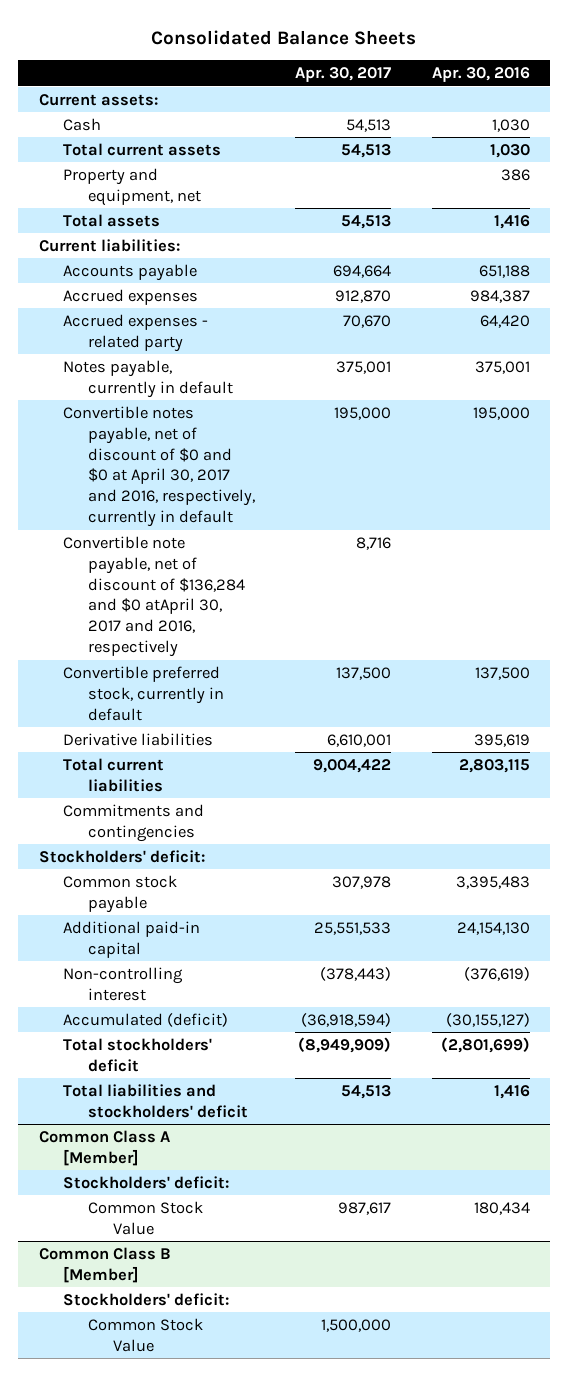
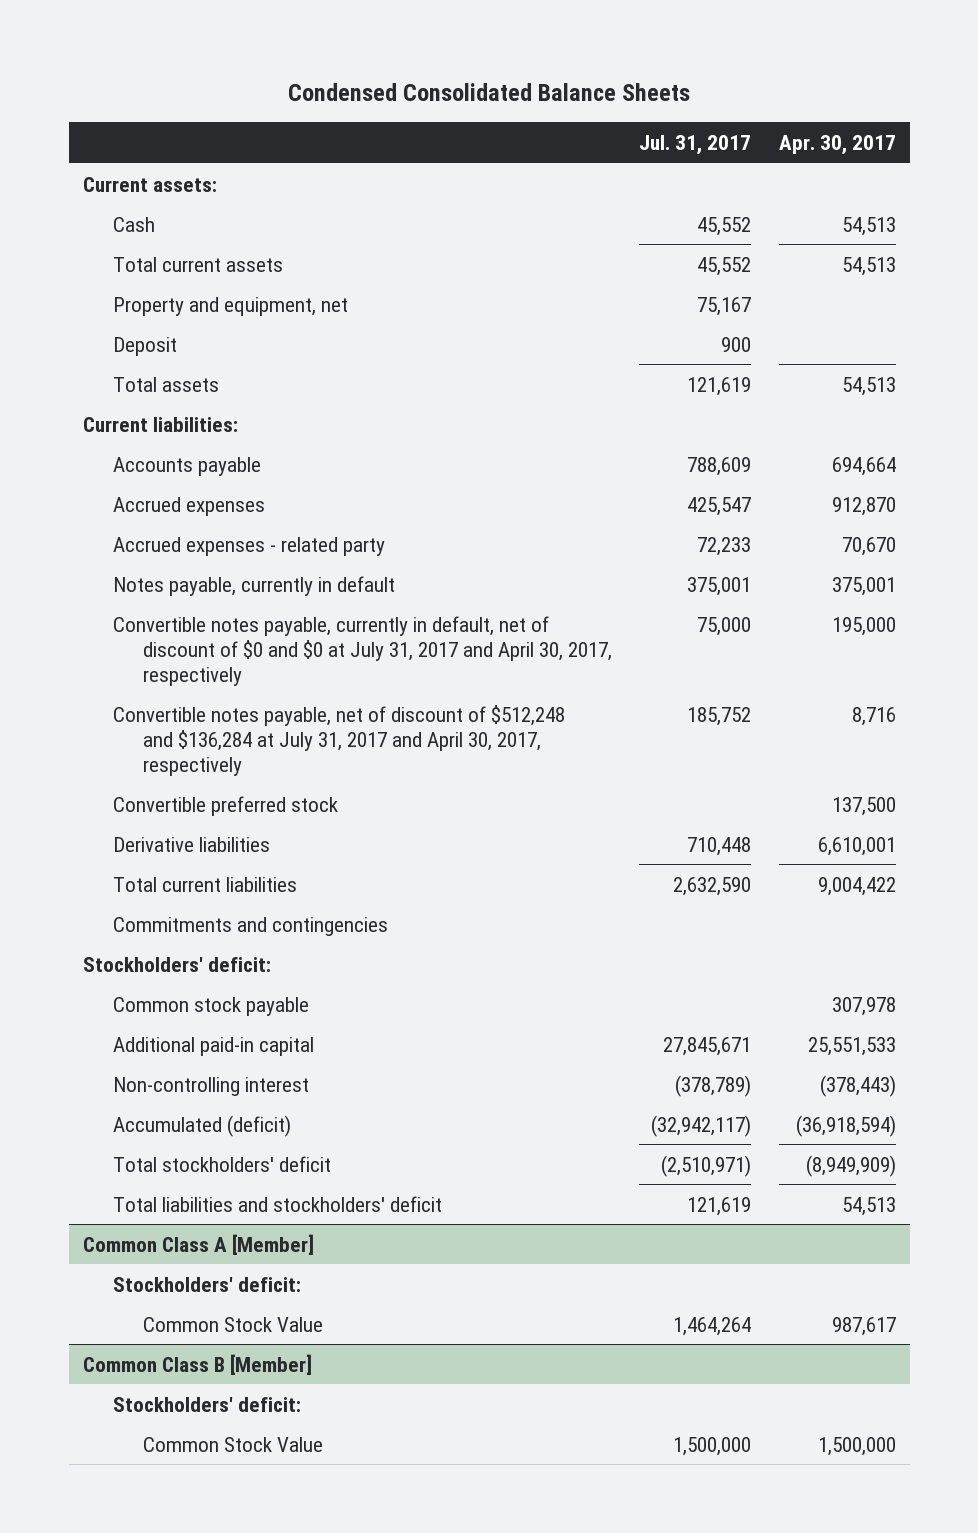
- Consolidated Balance Sheets
+ Condensed Consolidated Balance Sheets
- | Apr. 30, 2017 | Apr. 30, 2016
+ | Jul. 31, 2017 | Apr. 30, 2017
+ Deposit | 900 |
- Convertible notes payable, net of discount of $0 and $0 at April 30, 2017 and 2016, respectively, currently in default | 195,000 | 195,000
- Convertible note payable, net of discount of $136,284 and $0 atApril 30, 2017 and 2016, respectively | 8,716 |
- Convertible preferred stock, currently in default | 137,500 | 137,500
+ Convertible notes payable, currently in default, net of discount of $0 and $0 at July 31, 2017 and April 30, 2017, respectively | 75,000 | 195,000
+ Convertible notes payable, net of discount of $512,248 and $136,284 at July 31, 2017 and April 30, 2017, respectively | 185,752 | 8,716
+ Convertible preferred stock | | 137,500

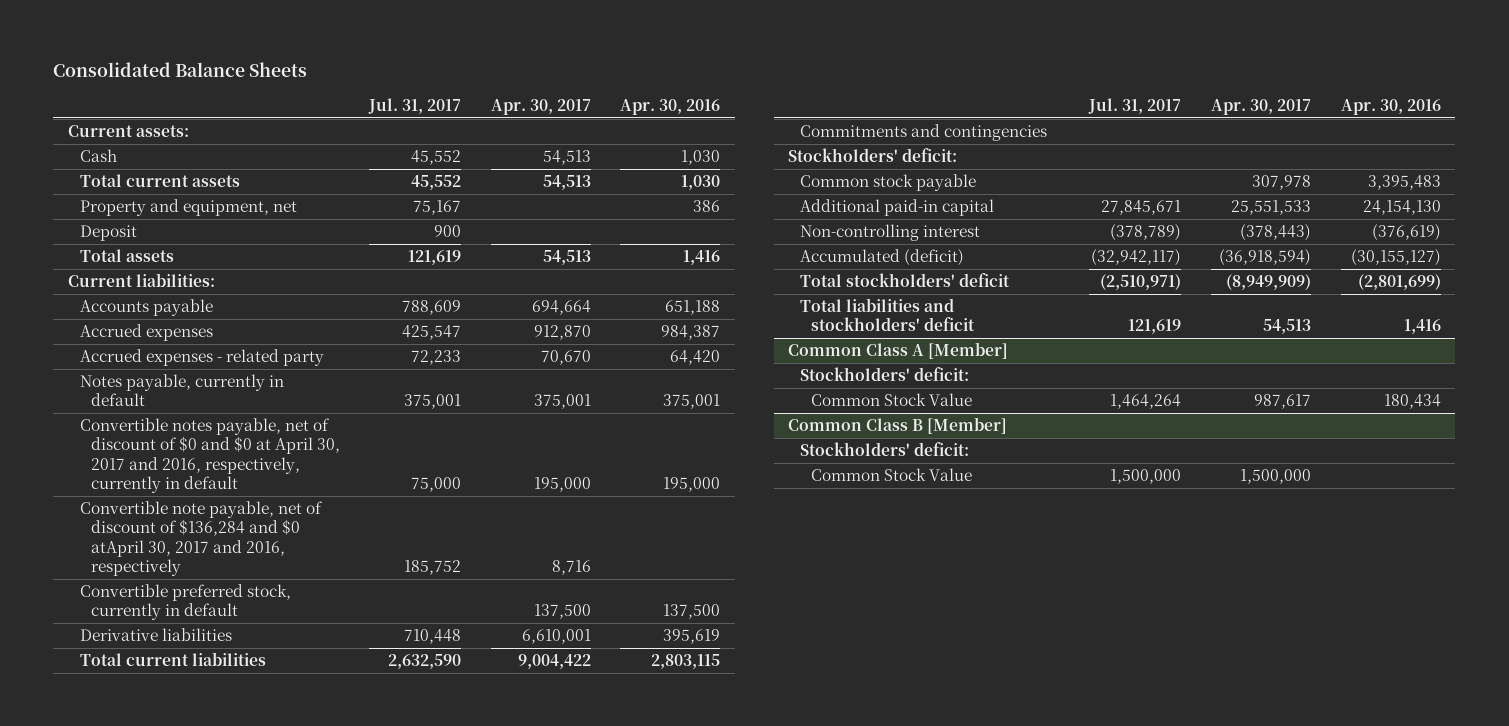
- Condensed Consolidated Balance Sheets
+ Consolidated Balance Sheets
- | Jul. 31, 2017 | Apr. 30, 2017
+ | Jul. 31, 2017 | Apr. 30, 2017 | Apr. 30, 2016
- Convertible notes payable, currently in default, net of discount of $0 and $0 at July 31, 2017 and April 30, 2017, respectively | 75,000 | 195,000
- Convertible notes payable, net of discount of $512,248 and $136,284 at July 31, 2017 and April 30, 2017, respectively | 185,752 | 8,716
- Convertible preferred stock | | 137,500
+ Convertible notes payable, net of discount of $0 and $0 at April 30, 2017 and 2016, respectively, currently in default | 75,000 | 195,000 | 195,000
+ Convertible note payable, net of discount of $136,284 and $0 atApril 30, 2017 and 2016, respectively | 185,752 | 8,716 |
+ Convertible preferred stock, currently in default | | 137,500 | 137,500

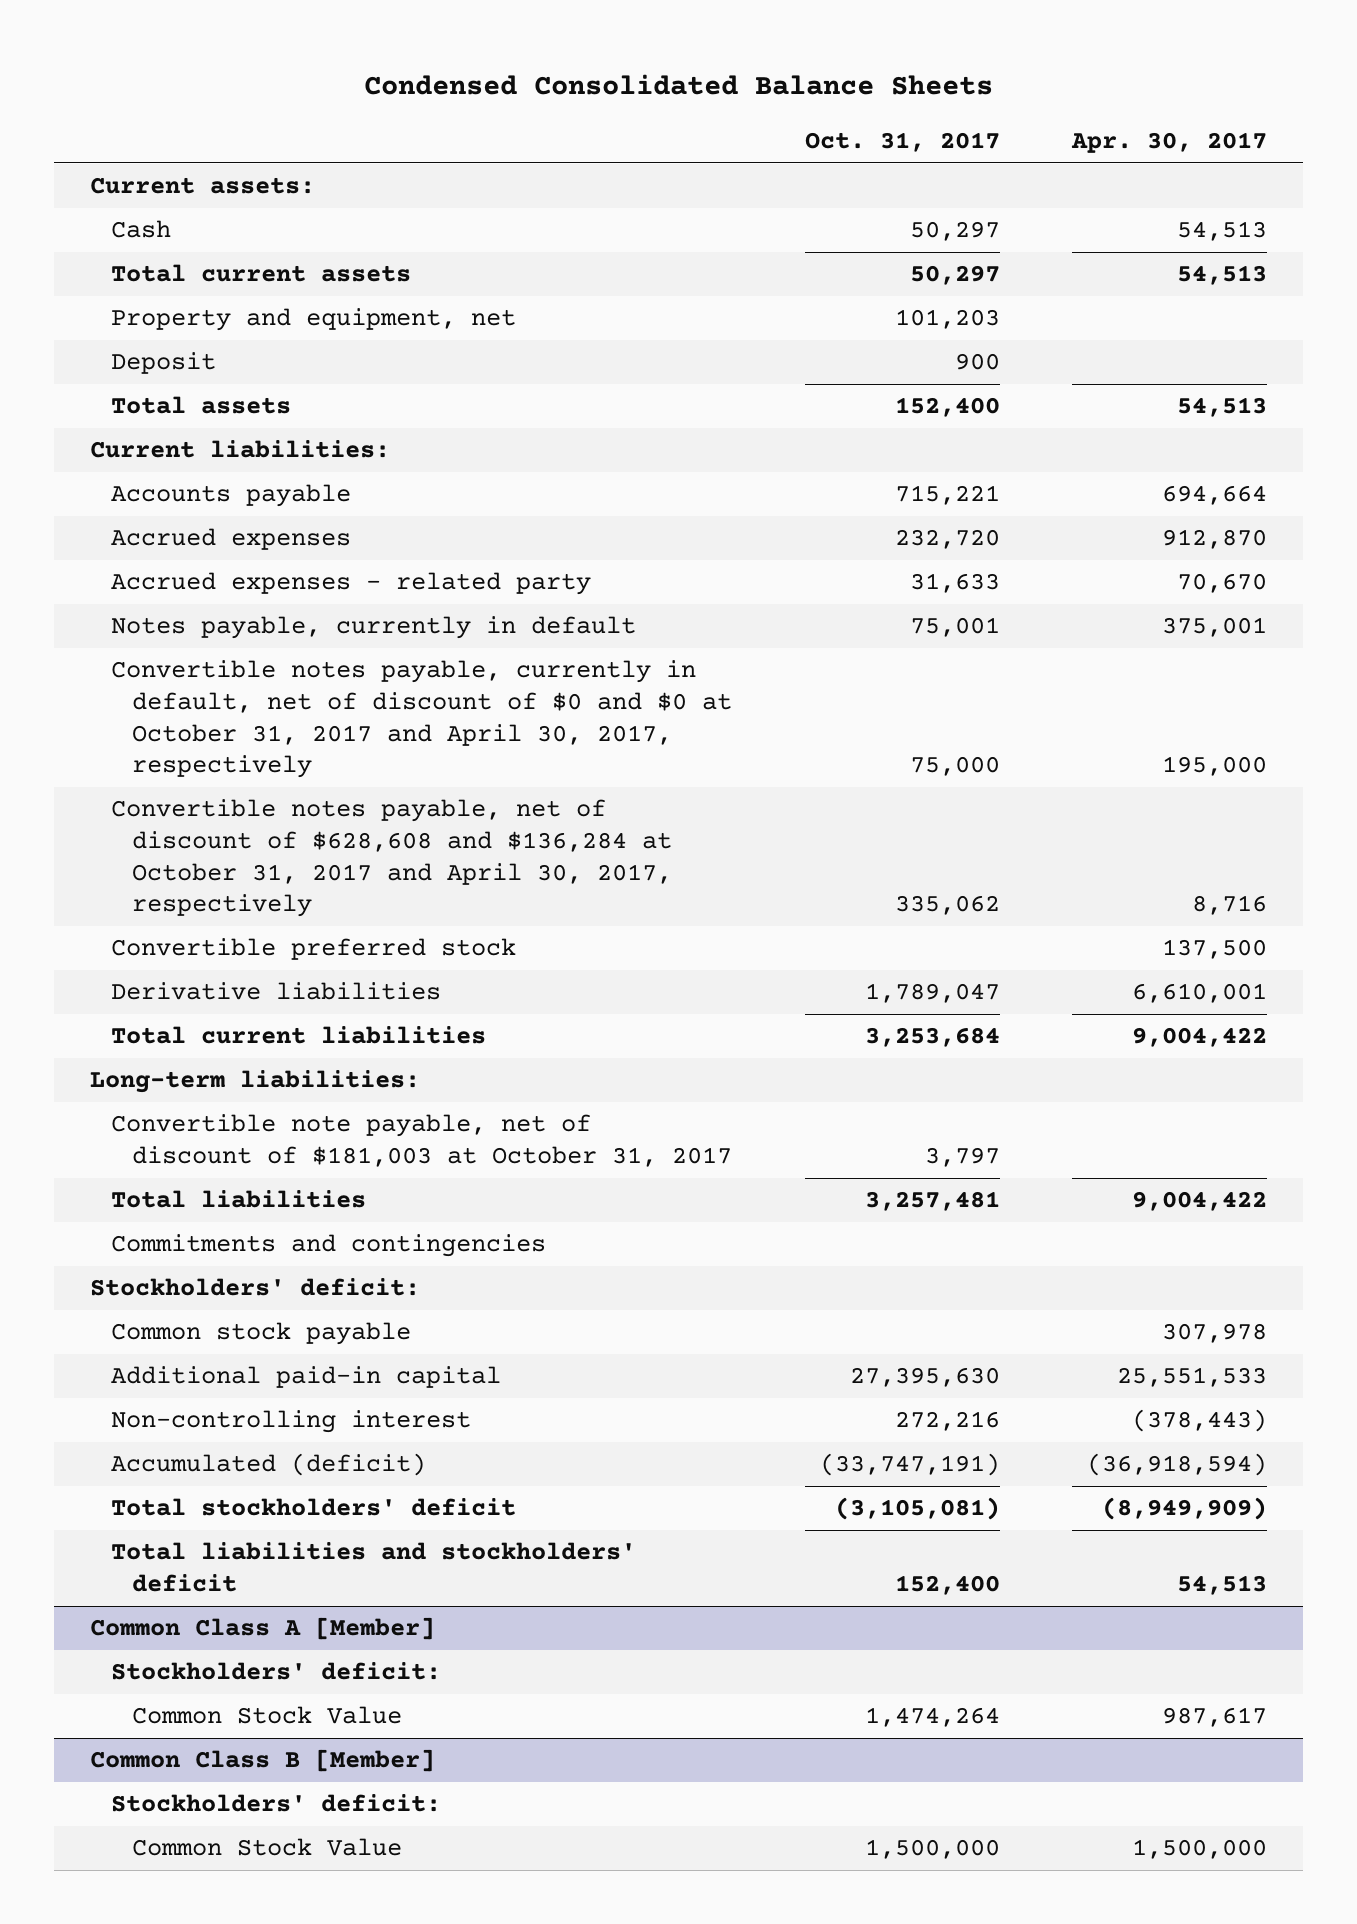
- Consolidated Balance Sheets
+ Condensed Consolidated Balance Sheets
- | Jul. 31, 2017 | Apr. 30, 2017 | Apr. 30, 2016
+ | Oct. 31, 2017 | Apr. 30, 2017
- Convertible notes payable, net of discount of $0 and $0 at April 30, 2017 and 2016, respectively, currently in default | 75,000 | 195,000 | 195,000
- Convertible note payable, net of discount of $136,284 and $0 atApril 30, 2017 and 2016, respectively | 185,752 | 8,716 |
- Convertible preferred stock, currently in default | | 137,500 | 137,500
+ Convertible notes payable, currently in default, net of discount of $0 and $0 at October 31, 2017 and April 30, 2017, respectively | 75,000 | 195,000
+ Convertible notes payable, net of discount of $628,608 and $136,284 at October 31, 2017 and April 30, 2017, respectively | 335,062 | 8,716
+ Convertible preferred stock | | 137,500
+ Long-term liabilities:
+ Convertible note payable, net of discount of $181,003 at October 31, 2017 | 3,797 |
+ Total liabilities | 3,257,481 | 9,004,422

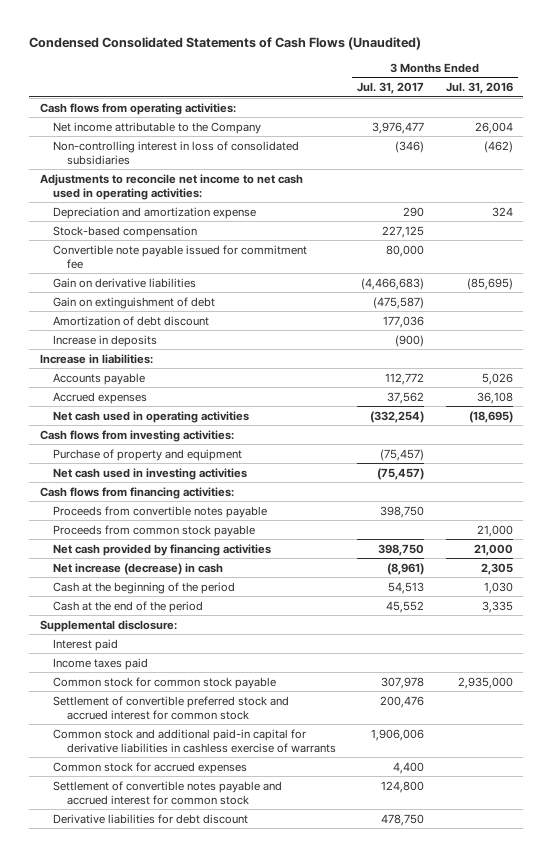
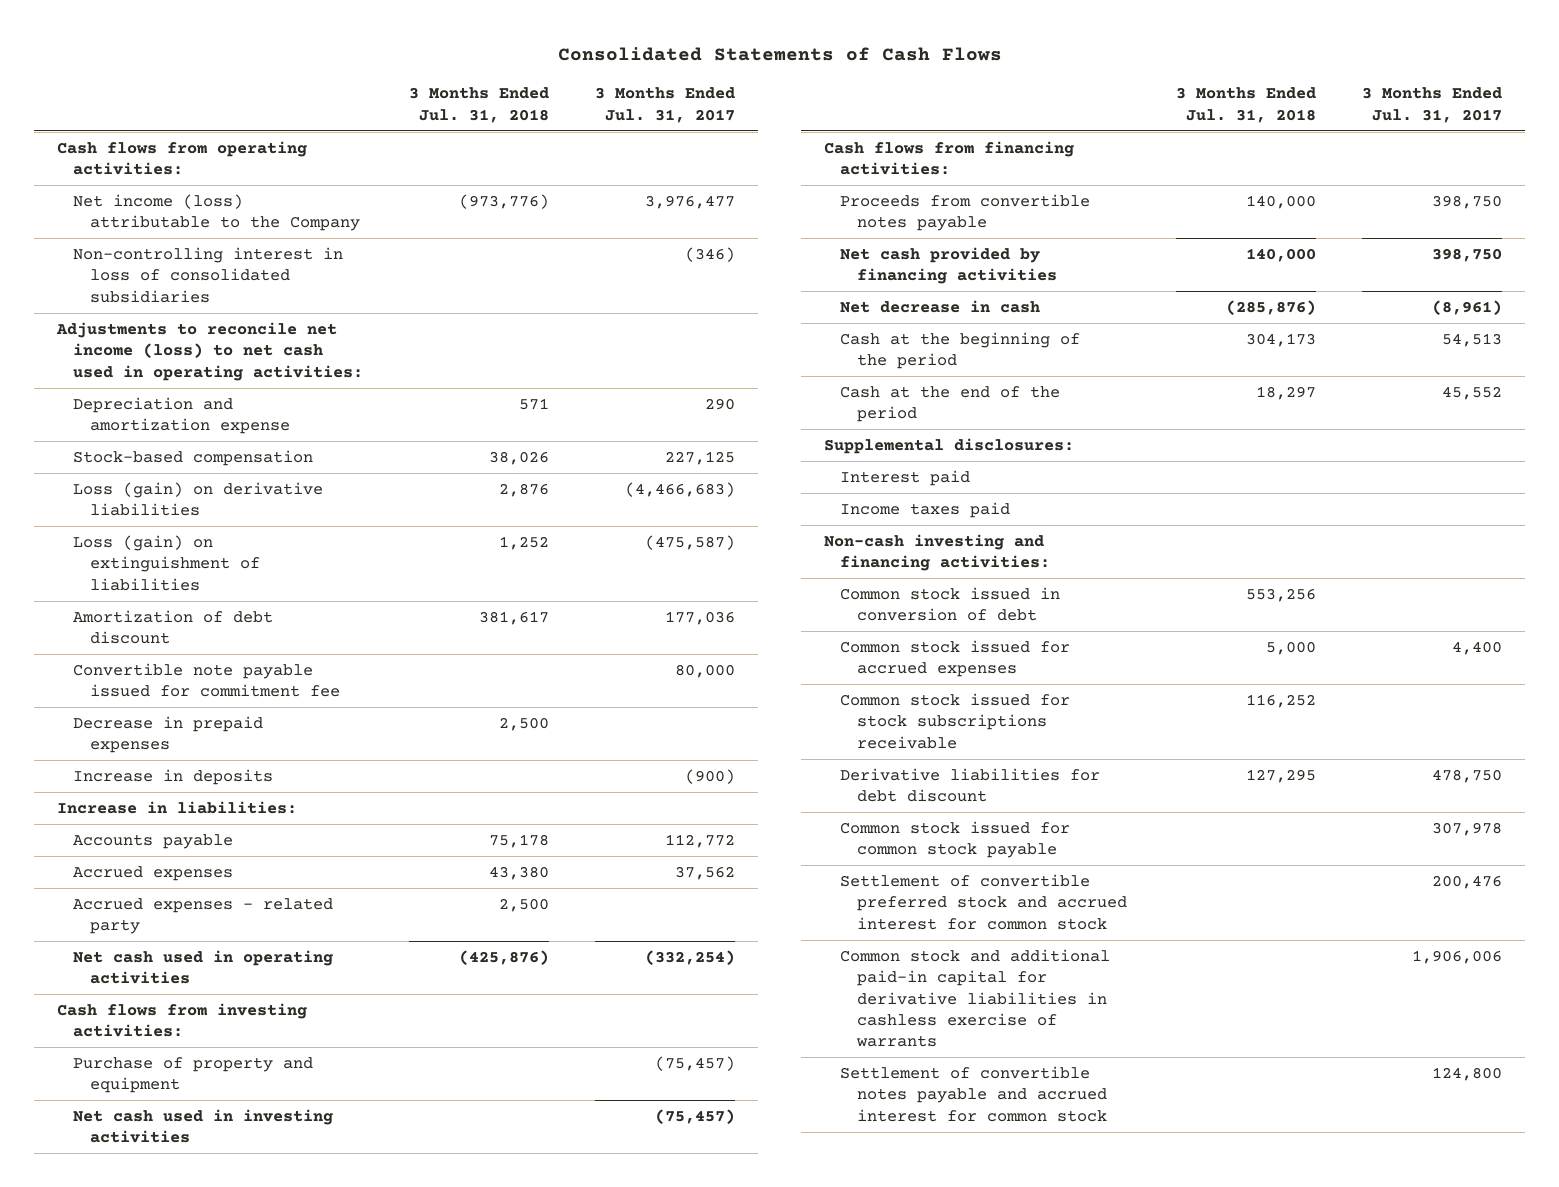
- Condensed Consolidated Statements of Cash Flows (Unaudited)
+ Consolidated Statements of Cash Flows
- | 3 Months Ended Jul. 31, 2017 | 3 Months Ended Jul. 31, 2016
+ | 3 Months Ended Jul. 31, 2018 | 3 Months Ended Jul. 31, 2017
- Net income attributable to the Company | 3,976,477 | 26,004
+ Net income (loss) attributable to the Company | (973,776) | 3,976,477
- Adjustments to reconcile net income to net cash used in operating activities:
+ Adjustments to reconcile net income (loss) to net cash used in operating activities:
- Gain on derivative liabilities | (4,466,683) | (85,695)
- Gain on extinguishment of debt | (475,587) |
+ Loss (gain) on derivative liabilities | 2,876 | (4,466,683)
+ Loss (gain) on extinguishment of liabilities | 1,252 | (475,587)
moved down: Convertible note payable issued for commitment fee | | 80,000
+ Decrease in prepaid expenses | 2,500 |
+ Accrued expenses - related party | 2,500 |
- Proceeds from common stock payable | | 21,000
- Net increase (decrease) in cash | (8,961) | 2,305
+ Net decrease in cash | (285,876) | (8,961)
- Supplemental disclosure:
+ Supplemental disclosures:
- Common stock for common stock payable | 307,978 | 2,935,000
+ Non-cash investing and financing activities:
+ Common stock issued in conversion of debt | 553,256 |
+ Common stock issued for accrued expenses | 5,000 | 4,400
+ Common stock issued for stock subscriptions receivable | 116,252 |
moved up: Derivative liabilities for debt discount | 127,295 | 478,750
+ Common stock issued for common stock payable | | 307,978
- Common stock for accrued expenses | 4,400 |

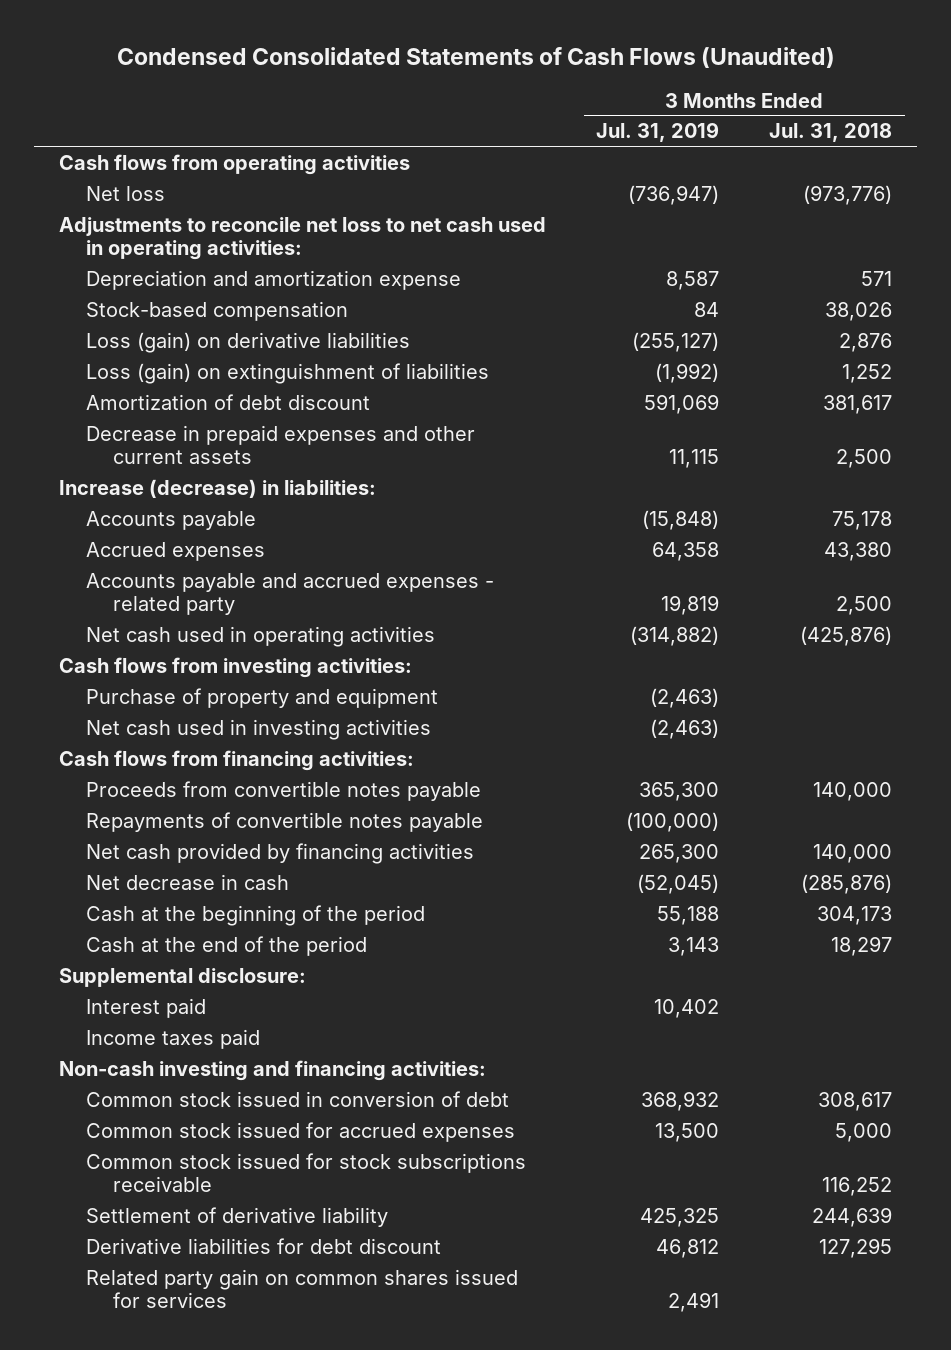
- Consolidated Statements of Cash Flows
+ Condensed Consolidated Statements of Cash Flows (Unaudited)
- | 3 Months Ended Jul. 31, 2018 | 3 Months Ended Jul. 31, 2017
+ | 3 Months Ended Jul. 31, 2019 | 3 Months Ended Jul. 31, 2018
- Cash flows from operating activities:
- Net income (loss) attributable to the Company | (973,776) | 3,976,477
- Non-controlling interest in loss of consolidated subsidiaries | | (346)
- Adjustments to reconcile net income (loss) to net cash used in operating activities:
+ Cash flows from operating activities
+ Net loss | (736,947) | (973,776)
+ Adjustments to reconcile net loss to net cash used in operating activities:
- Convertible note payable issued for commitment fee | | 80,000
- Decrease in prepaid expenses | 2,500 |
- Increase in deposits | | (900)
- Increase in liabilities:
+ Decrease in prepaid expenses and other current assets | 11,115 | 2,500
+ Increase (decrease) in liabilities:
- Accrued expenses - related party | 2,500 |
+ Accounts payable and accrued expenses - related party | 19,819 | 2,500
+ Repayments of convertible notes payable | (100,000) |
- Supplemental disclosures:
+ Supplemental disclosure:
- Common stock issued in conversion of debt | 553,256 |
+ Common stock issued in conversion of debt | 368,932 | 308,617
+ Settlement of derivative liability | 425,325 | 244,639
- Common stock issued for common stock payable | | 307,978
- Settlement of convertible preferred stock and accrued interest for common stock | | 200,476
- Common stock and additional paid-in capital for derivative liabilities in cashless exercise of warrants | | 1,906,006
- Settlement of convertible notes payable and accrued interest for common stock | | 124,800
+ Related party gain on common shares issued for services | 2,491 |

